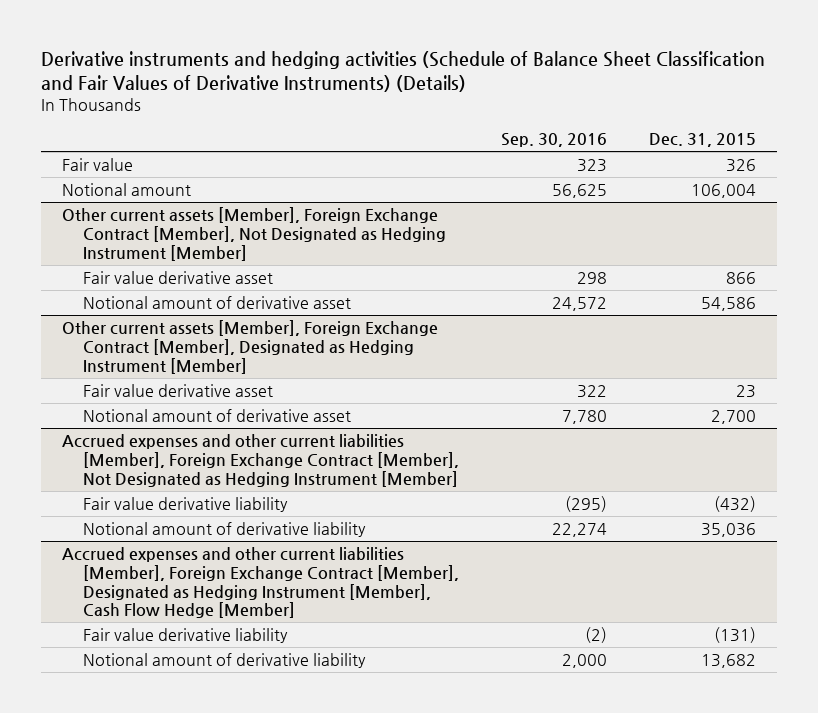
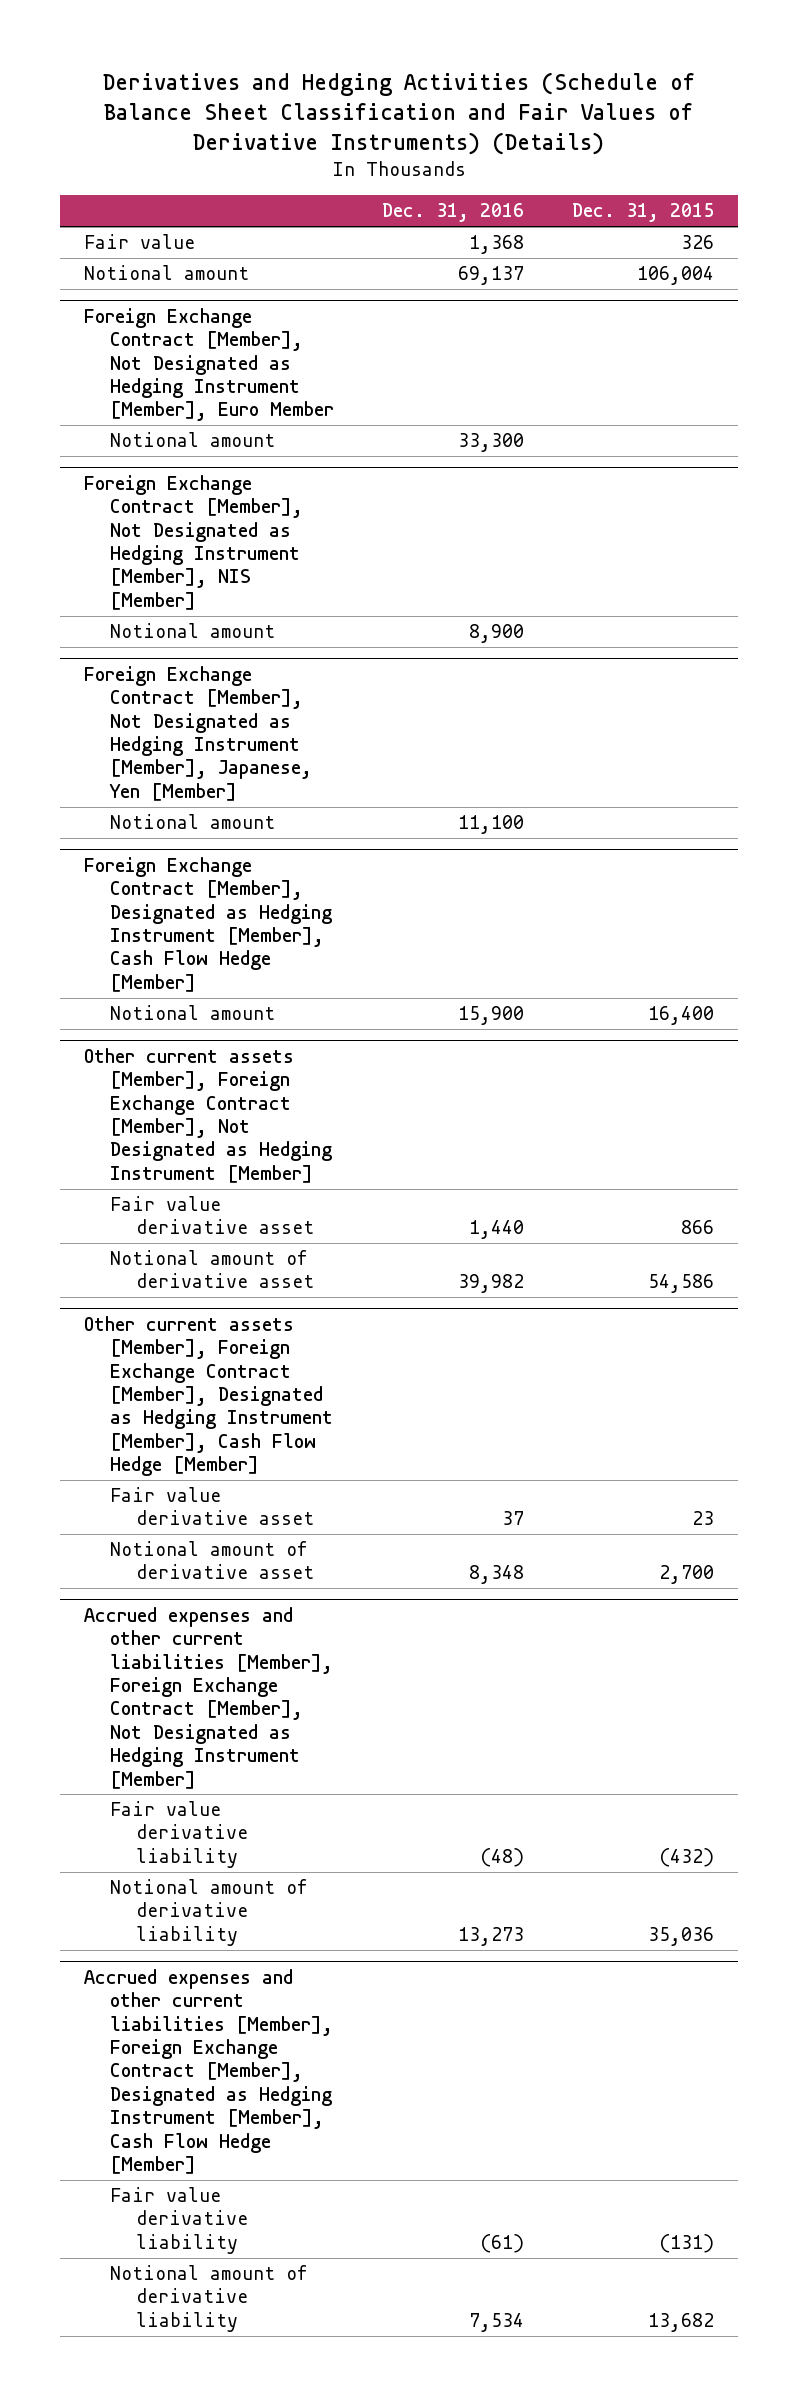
- Derivative instruments and hedging activities (Schedule of Balance Sheet Classification and Fair Values of Derivative Instruments) (Details)
+ Derivatives and Hedging Activities (Schedule of Balance Sheet Classification and Fair Values of Derivative Instruments) (Details)
- | Sep. 30, 2016 | Dec. 31, 2015
+ | Dec. 31, 2016 | Dec. 31, 2015
+ Foreign Exchange Contract [Member], Not Designated as Hedging Instrument [Member], Euro Member
+ Notional amount | 33,300 |
+ Foreign Exchange Contract [Member], Not Designated as Hedging Instrument [Member], NIS [Member]
+ Notional amount | 8,900 |
+ Foreign Exchange Contract [Member], Not Designated as Hedging Instrument [Member], Japanese, Yen [Member]
+ Notional amount | 11,100 |
+ Foreign Exchange Contract [Member], Designated as Hedging Instrument [Member], Cash Flow Hedge [Member]
+ Notional amount | 15,900 | 16,400
- Other current assets [Member], Foreign Exchange Contract [Member], Designated as Hedging Instrument [Member]
+ Other current assets [Member], Foreign Exchange Contract [Member], Designated as Hedging Instrument [Member], Cash Flow Hedge [Member]

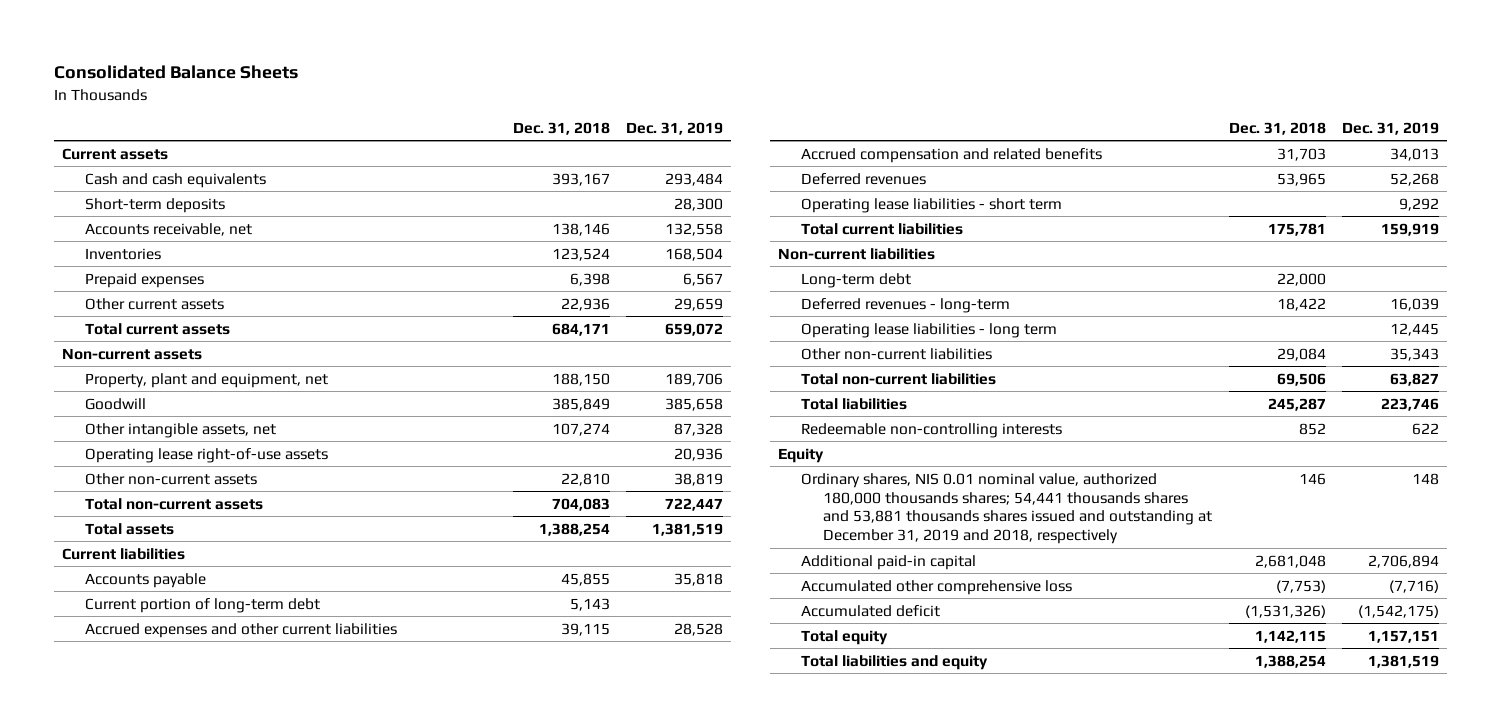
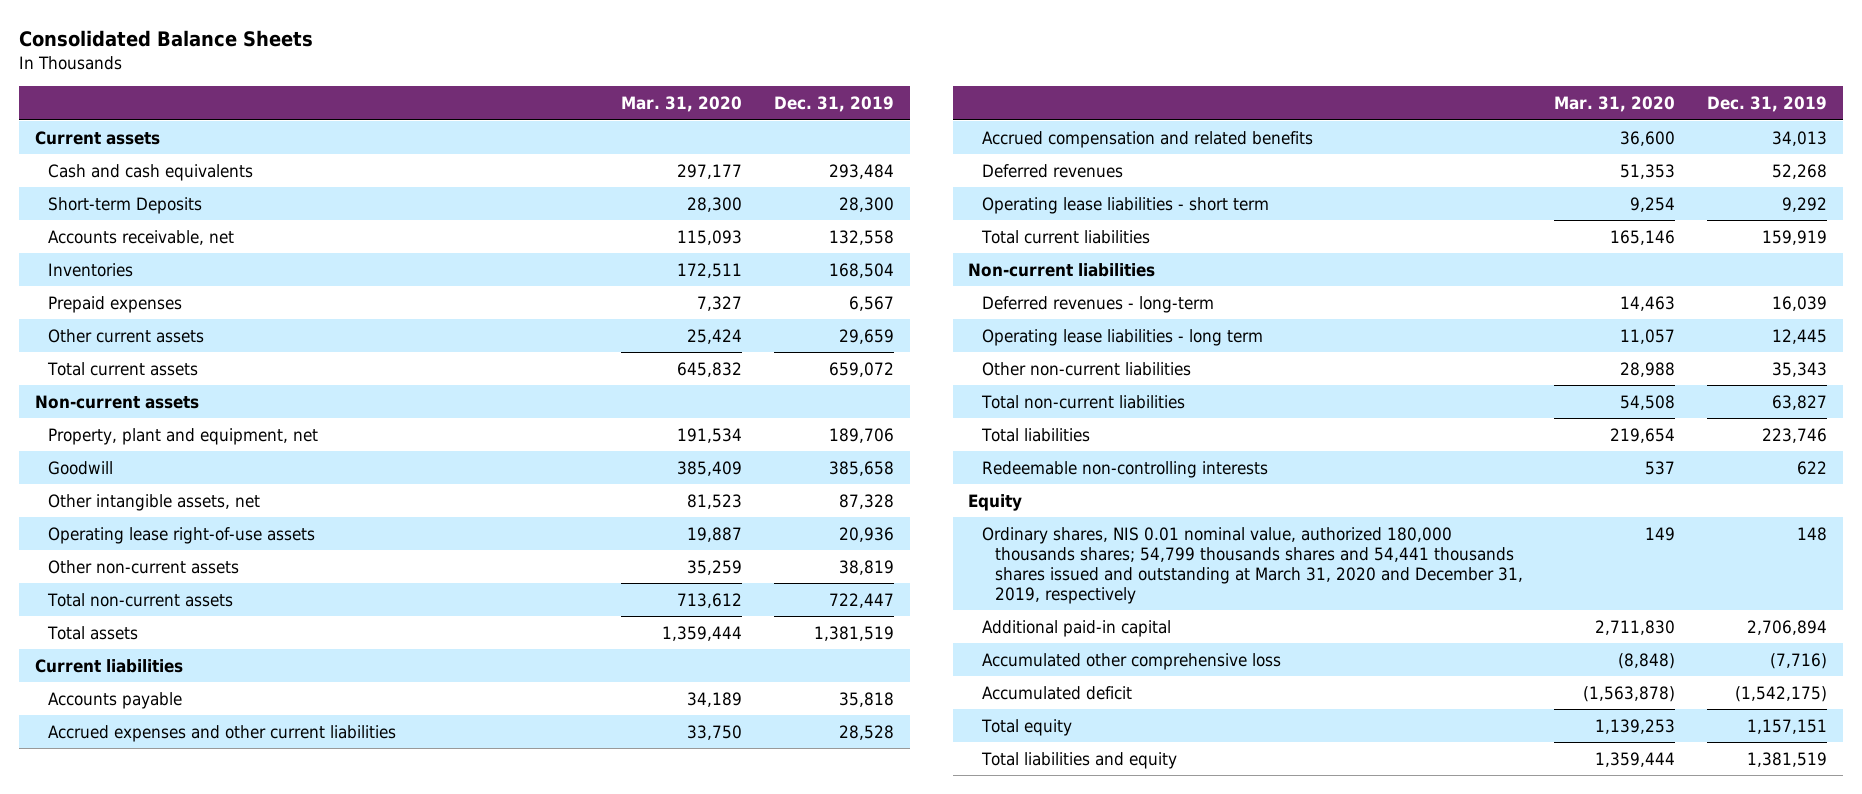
- | Dec. 31, 2018 | Dec. 31, 2019
+ | Mar. 31, 2020 | Dec. 31, 2019
- Short-term deposits | | 28,300
+ Short-term Deposits | 28,300 | 28,300
- Current portion of long-term debt | 5,143 |
- Long-term debt | 22,000 |
- Ordinary shares, NIS 0.01 nominal value, authorized 180,000 thousands shares; 54,441 thousands shares and 53,881 thousands shares issued and outstanding at December 31, 2019 and 2018, respectively | 146 | 148
+ Ordinary shares, NIS 0.01 nominal value, authorized 180,000 thousands shares; 54,799 thousands shares and 54,441 thousands shares issued and outstanding at March 31, 2020 and December 31, 2019, respectively | 149 | 148

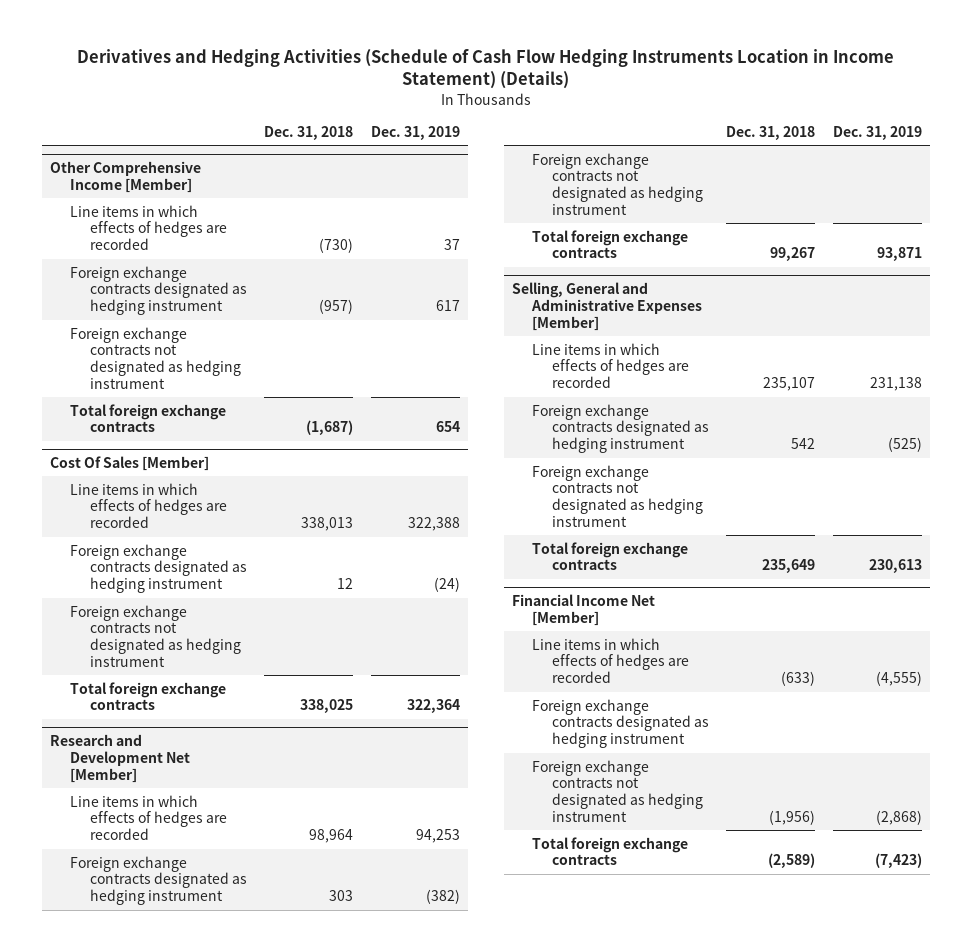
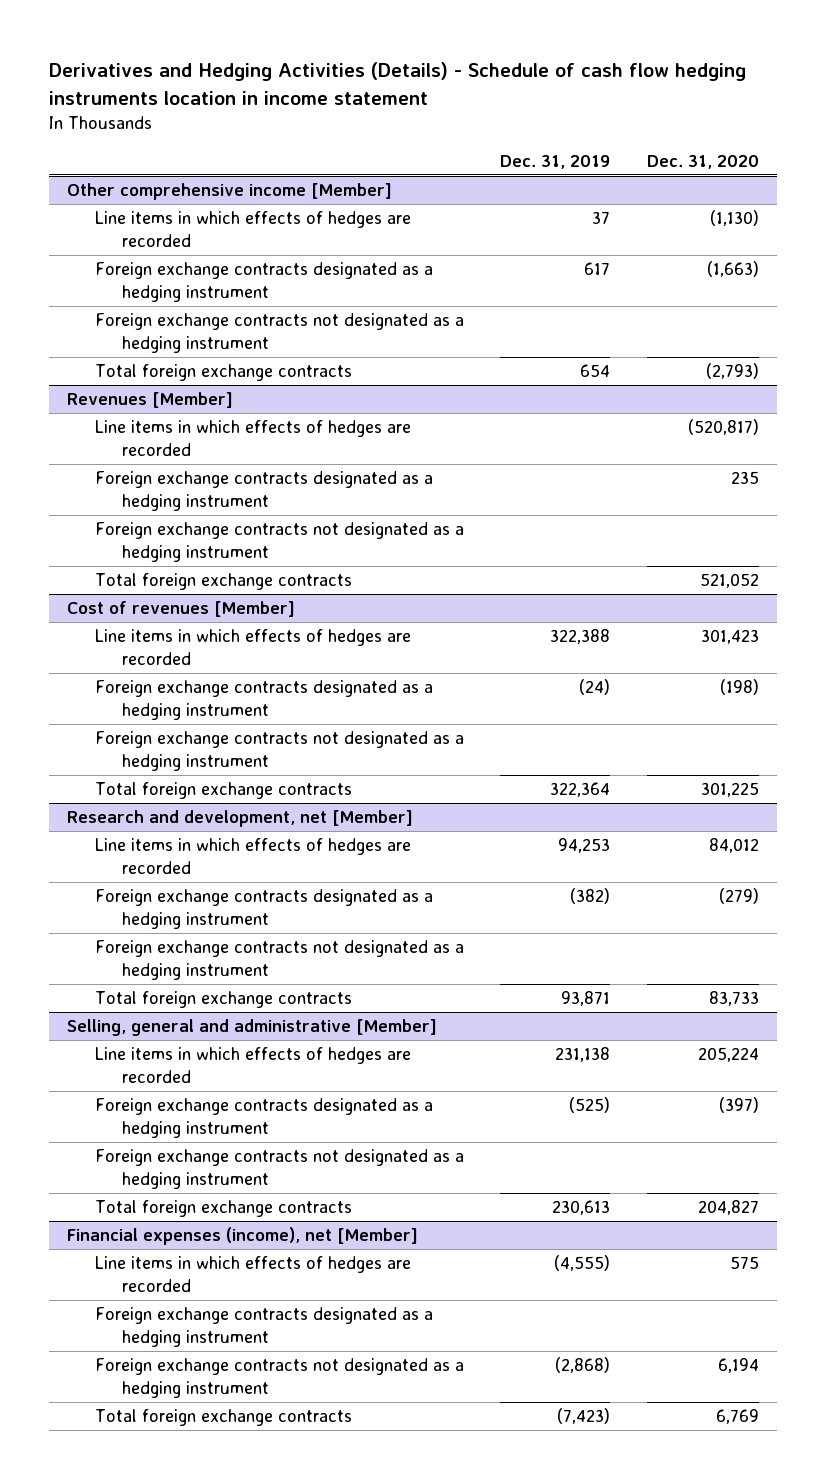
- Derivatives and Hedging Activities (Schedule of Cash Flow Hedging Instruments Location in Income Statement) (Details)
+ Derivatives and Hedging Activities (Details) - Schedule of cash flow hedging instruments location in income statement
- | Dec. 31, 2018 | Dec. 31, 2019
+ | Dec. 31, 2019 | Dec. 31, 2020
- Other Comprehensive Income [Member]
+ Other comprehensive income [Member]
- Foreign exchange contracts designated as hedging instrument | (957) | 617
- Foreign exchange contracts not designated as hedging instrument
+ Foreign exchange contracts designated as a hedging instrument | 617 | (1,663)
+ Foreign exchange contracts not designated as a hedging instrument
- Cost Of Sales [Member]
+ Revenues [Member]
+ Line items in which effects of hedges are recorded | | (520,817)
+ Foreign exchange contracts designated as a hedging instrument | | 235
+ Foreign exchange contracts not designated as a hedging instrument
+ Total foreign exchange contracts | | 521,052
+ Cost of revenues [Member]
- Foreign exchange contracts designated as hedging instrument | 12 | (24)
- Foreign exchange contracts not designated as hedging instrument
+ Foreign exchange contracts designated as a hedging instrument | (24) | (198)
+ Foreign exchange contracts not designated as a hedging instrument
- Research and Development Net [Member]
+ Research and development, net [Member]
- Foreign exchange contracts designated as hedging instrument | 303 | (382)
- Foreign exchange contracts not designated as hedging instrument
+ Foreign exchange contracts designated as a hedging instrument | (382) | (279)
+ Foreign exchange contracts not designated as a hedging instrument
- Selling, General and Administrative Expenses [Member]
+ Selling, general and administrative [Member]
- Foreign exchange contracts designated as hedging instrument | 542 | (525)
- Foreign exchange contracts not designated as hedging instrument
+ Foreign exchange contracts designated as a hedging instrument | (525) | (397)
+ Foreign exchange contracts not designated as a hedging instrument
- Financial Income Net [Member]
+ Financial expenses (income), net [Member]
- Foreign exchange contracts designated as hedging instrument
- Foreign exchange contracts not designated as hedging instrument | (1,956) | (2,868)
+ Foreign exchange contracts designated as a hedging instrument
+ Foreign exchange contracts not designated as a hedging instrument | (2,868) | 6,194

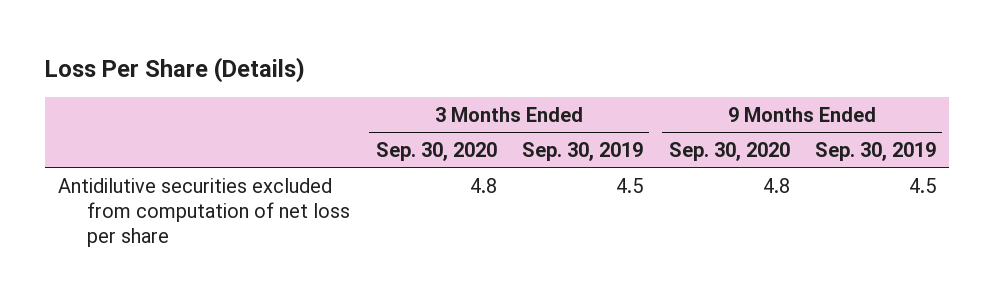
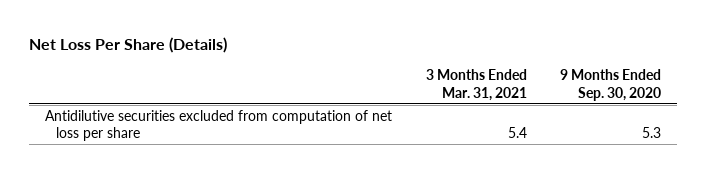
- Loss Per Share (Details)
+ Net Loss Per Share (Details)
- | 3 Months Ended Sep. 30, 2020 | 3 Months Ended Sep. 30, 2019 | 9 Months Ended Sep. 30, 2020 | 9 Months Ended Sep. 30, 2019
+ | 3 Months Ended Mar. 31, 2021 | 9 Months Ended Sep. 30, 2020
- Antidilutive securities excluded from computation of net loss per share | 4.8 | 4.5 | 4.8 | 4.5
+ Antidilutive securities excluded from computation of net loss per share | 5.4 | 5.3

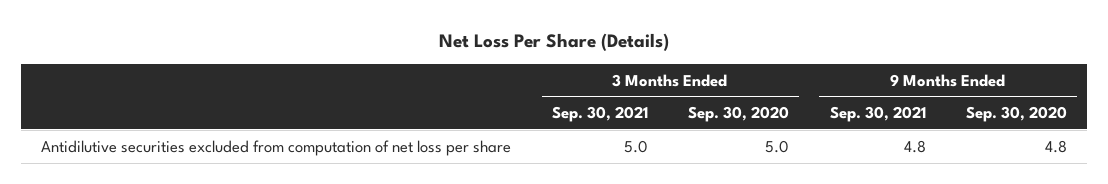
- | 3 Months Ended Mar. 31, 2021 | 9 Months Ended Sep. 30, 2020
+ | 3 Months Ended Sep. 30, 2021 | 3 Months Ended Sep. 30, 2020 | 9 Months Ended Sep. 30, 2021 | 9 Months Ended Sep. 30, 2020
- Antidilutive securities excluded from computation of net loss per share | 5.4 | 5.3
+ Antidilutive securities excluded from computation of net loss per share | 5.0 | 5.0 | 4.8 | 4.8

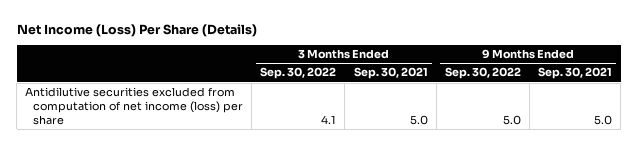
- Net Loss Per Share (Details)
+ Net Income (Loss) Per Share (Details)
- | 3 Months Ended Sep. 30, 2021 | 3 Months Ended Sep. 30, 2020 | 9 Months Ended Sep. 30, 2021 | 9 Months Ended Sep. 30, 2020
+ | 3 Months Ended Sep. 30, 2022 | 3 Months Ended Sep. 30, 2021 | 9 Months Ended Sep. 30, 2022 | 9 Months Ended Sep. 30, 2021
- Antidilutive securities excluded from computation of net loss per share | 5.0 | 5.0 | 4.8 | 4.8
+ Antidilutive securities excluded from computation of net income (loss) per share | 4.1 | 5.0 | 5.0 | 5.0

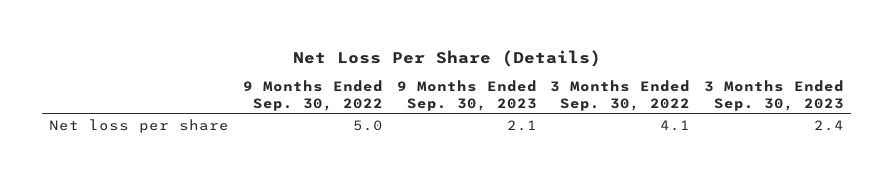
- Net Income (Loss) Per Share (Details)
+ Net Loss Per Share (Details)
- | 3 Months Ended Sep. 30, 2022 | 3 Months Ended Sep. 30, 2021 | 9 Months Ended Sep. 30, 2022 | 9 Months Ended Sep. 30, 2021
+ | 9 Months Ended Sep. 30, 2022 | 9 Months Ended Sep. 30, 2023 | 3 Months Ended Sep. 30, 2022 | 3 Months Ended Sep. 30, 2023
- Antidilutive securities excluded from computation of net income (loss) per share | 4.1 | 5.0 | 5.0 | 5.0
+ Net loss per share | 5.0 | 2.1 | 4.1 | 2.4

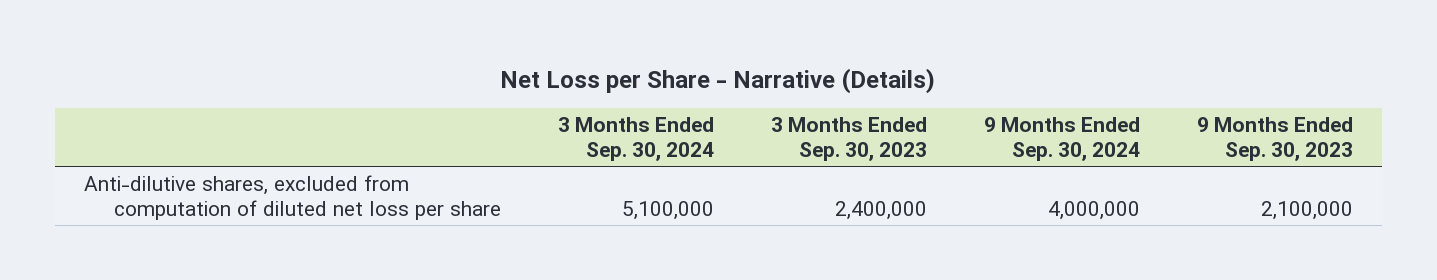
- Net Loss Per Share (Details)
+ Net Loss per Share - Narrative (Details)
- | 9 Months Ended Sep. 30, 2022 | 9 Months Ended Sep. 30, 2023 | 3 Months Ended Sep. 30, 2022 | 3 Months Ended Sep. 30, 2023
+ | 3 Months Ended Sep. 30, 2024 | 3 Months Ended Sep. 30, 2023 | 9 Months Ended Sep. 30, 2024 | 9 Months Ended Sep. 30, 2023
- Net loss per share | 5.0 | 2.1 | 4.1 | 2.4
+ Anti-dilutive shares, excluded from computation of diluted net loss per share | 5,100,000 | 2,400,000 | 4,000,000 | 2,100,000

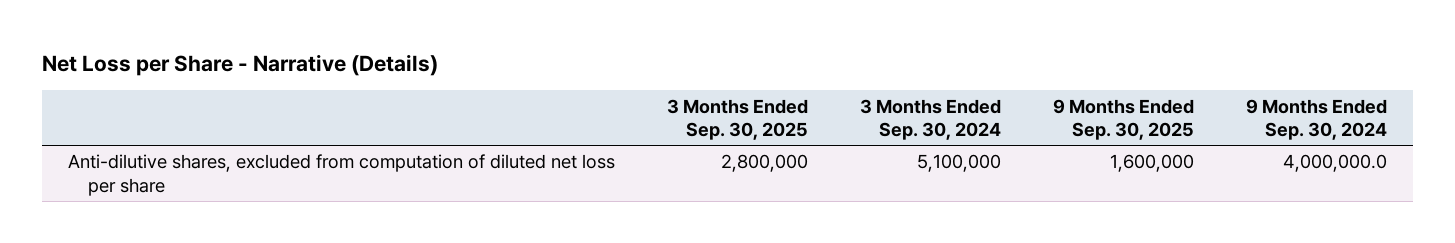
- | 3 Months Ended Sep. 30, 2024 | 3 Months Ended Sep. 30, 2023 | 9 Months Ended Sep. 30, 2024 | 9 Months Ended Sep. 30, 2023
+ | 3 Months Ended Sep. 30, 2025 | 3 Months Ended Sep. 30, 2024 | 9 Months Ended Sep. 30, 2025 | 9 Months Ended Sep. 30, 2024
- Anti-dilutive shares, excluded from computation of diluted net loss per share | 5,100,000 | 2,400,000 | 4,000,000 | 2,100,000
+ Anti-dilutive shares, excluded from computation of diluted net loss per share | 2,800,000 | 5,100,000 | 1,600,000 | 4,000,000.0

